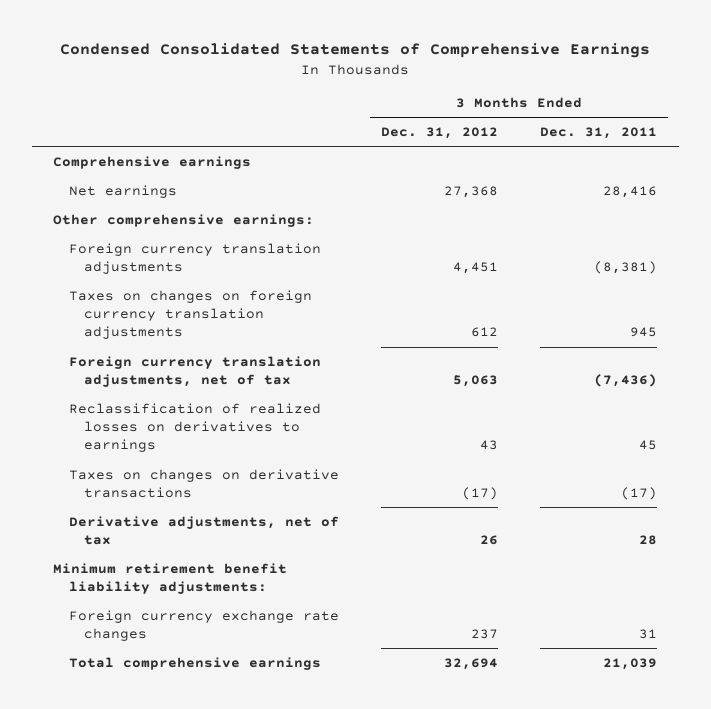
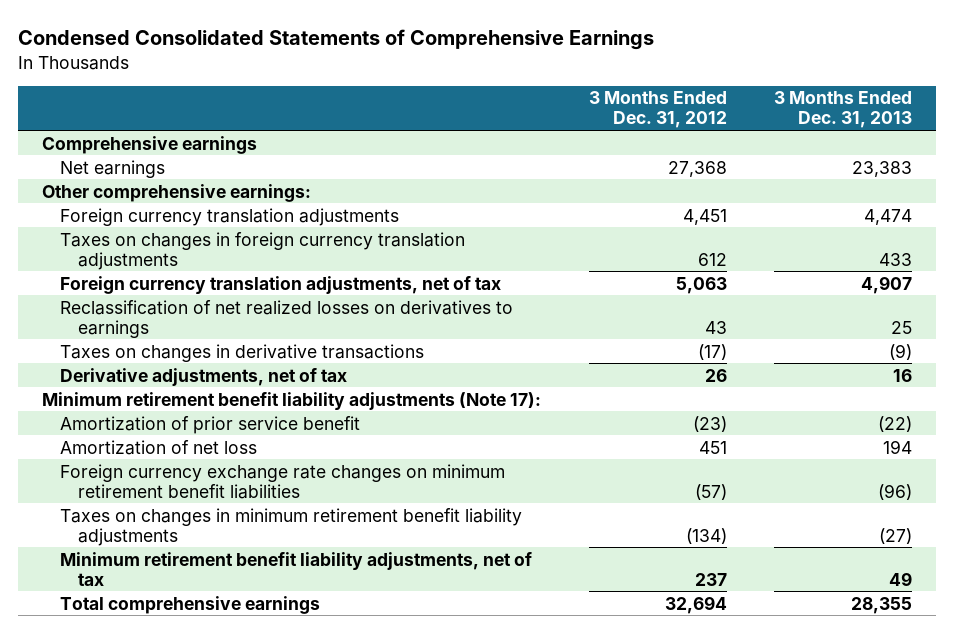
- | 3 Months Ended Dec. 31, 2012 | 3 Months Ended Dec. 31, 2011
+ | 3 Months Ended Dec. 31, 2012 | 3 Months Ended Dec. 31, 2013
- Taxes on changes on foreign currency translation adjustments | 612 | 945
+ Taxes on changes in foreign currency translation adjustments | 612 | 433
- Reclassification of realized losses on derivatives to earnings | 43 | 45
- Taxes on changes on derivative transactions | (17) | (17)
+ Reclassification of net realized losses on derivatives to earnings | 43 | 25
+ Taxes on changes in derivative transactions | (17) | (9)
- Minimum retirement benefit liability adjustments:
- Foreign currency exchange rate changes | 237 | 31
+ Minimum retirement benefit liability adjustments (Note 17):
+ Amortization of prior service benefit | (23) | (22)
+ Amortization of net loss | 451 | 194
+ Foreign currency exchange rate changes on minimum retirement benefit liabilities | (57) | (96)
+ Taxes on changes in minimum retirement benefit liability adjustments | (134) | (27)
+ Minimum retirement benefit liability adjustments, net of tax | 237 | 49

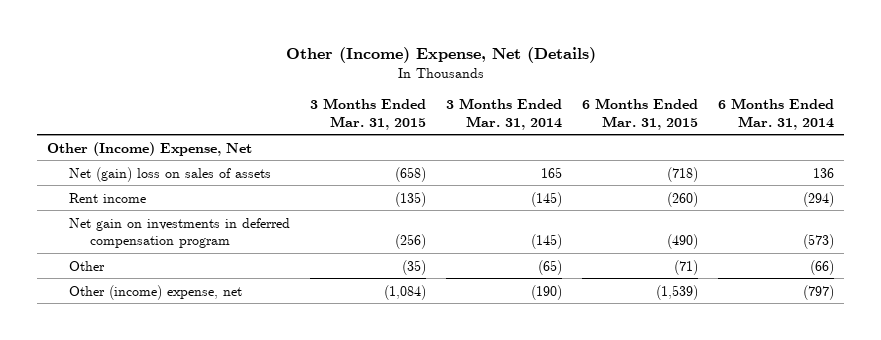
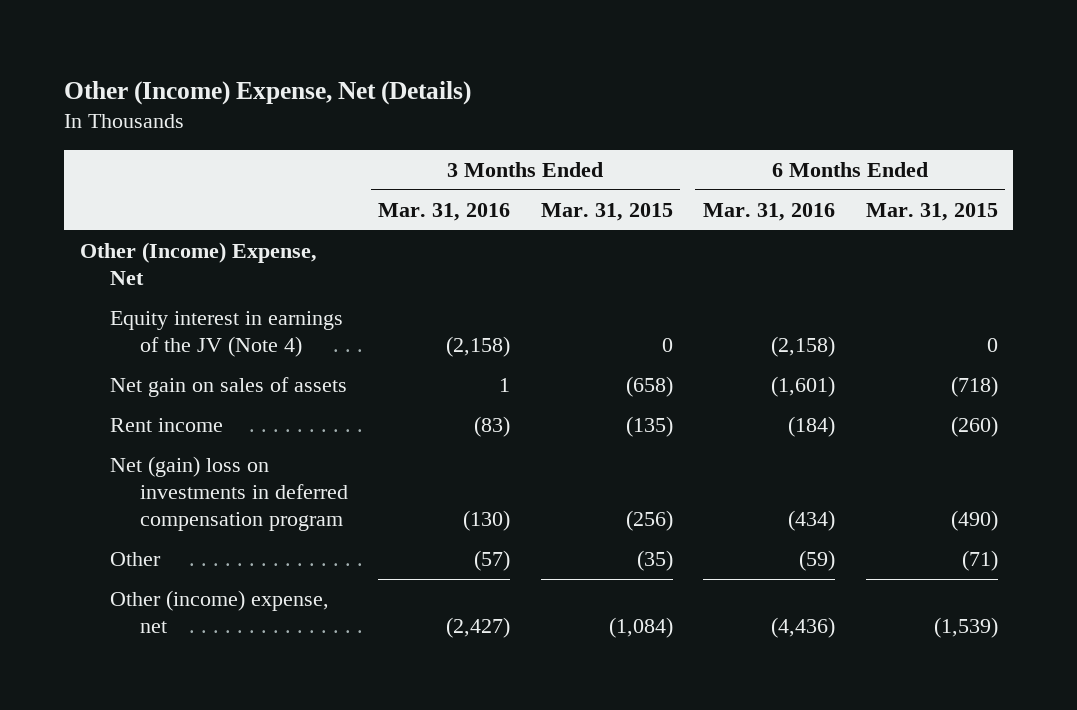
- | 3 Months Ended Mar. 31, 2015 | 3 Months Ended Mar. 31, 2014 | 6 Months Ended Mar. 31, 2015 | 6 Months Ended Mar. 31, 2014
+ | 3 Months Ended Mar. 31, 2016 | 3 Months Ended Mar. 31, 2015 | 6 Months Ended Mar. 31, 2016 | 6 Months Ended Mar. 31, 2015
- Net (gain) loss on sales of assets | (658) | 165 | (718) | 136
+ Equity interest in earnings of the JV (Note 4) | (2,158) | 0 | (2,158) | 0
+ Net gain on sales of assets | 1 | (658) | (1,601) | (718)
- Net gain on investments in deferred compensation program | (256) | (145) | (490) | (573)
+ Net (gain) loss on investments in deferred compensation program | (130) | (256) | (434) | (490)

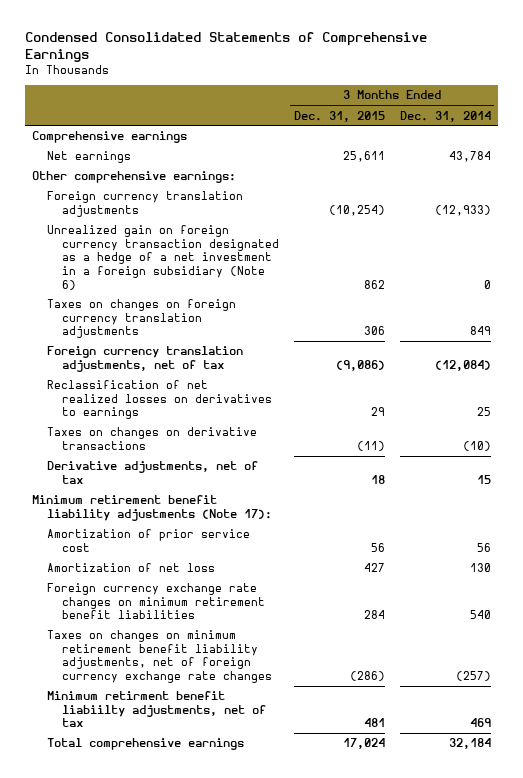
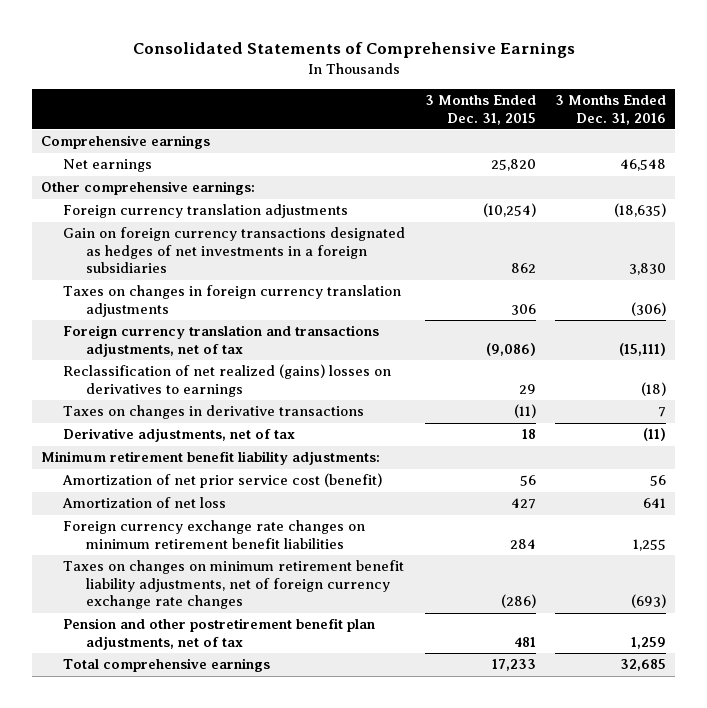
- Condensed Consolidated Statements of Comprehensive Earnings
+ Consolidated Statements of Comprehensive Earnings
- | 3 Months Ended Dec. 31, 2015 | 3 Months Ended Dec. 31, 2014
+ | 3 Months Ended Dec. 31, 2015 | 3 Months Ended Dec. 31, 2016
- Net earnings | 25,611 | 43,784
+ Net earnings | 25,820 | 46,548
- Unrealized gain on foreign currency transaction designated as a hedge of a net investment in a foreign subsidiary (Note 6) | 862 | 0
- Taxes on changes on foreign currency translation adjustments | 306 | 849
- Foreign currency translation adjustments, net of tax | (9,086) | (12,084)
- Reclassification of net realized losses on derivatives to earnings | 29 | 25
- Taxes on changes on derivative transactions | (11) | (10)
+ Gain on foreign currency transactions designated as hedges of net investments in a foreign subsidiaries | 862 | 3,830
+ Taxes on changes in foreign currency translation adjustments | 306 | (306)
+ Foreign currency translation and transactions adjustments, net of tax | (9,086) | (15,111)
+ Reclassification of net realized (gains) losses on derivatives to earnings | 29 | (18)
+ Taxes on changes in derivative transactions | (11) | 7
- Minimum retirement benefit liability adjustments (Note 17):
- Amortization of prior service cost | 56 | 56
+ Minimum retirement benefit liability adjustments:
+ Amortization of net prior service cost (benefit) | 56 | 56
- Minimum retirment benefit liabiilty adjustments, net of tax | 481 | 469
- Total comprehensive earnings | 17,024 | 32,184
+ Pension and other postretirement benefit plan adjustments, net of tax | 481 | 1,259
+ Total comprehensive earnings | 17,233 | 32,685

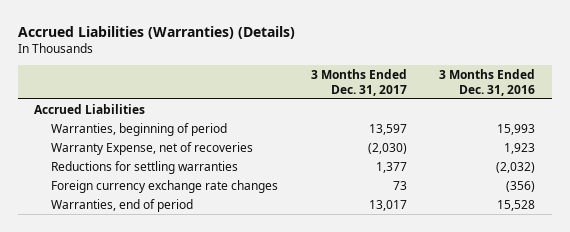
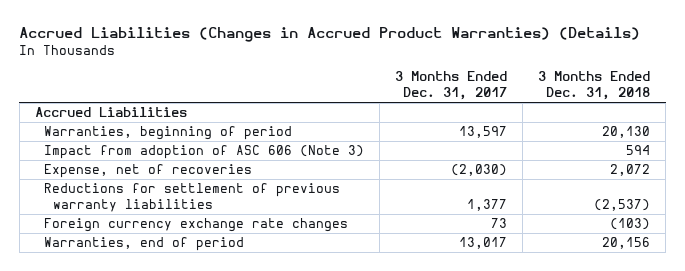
- Accrued Liabilities (Warranties) (Details)
+ Accrued Liabilities (Changes in Accrued Product Warranties) (Details)
- | 3 Months Ended Dec. 31, 2017 | 3 Months Ended Dec. 31, 2016
+ | 3 Months Ended Dec. 31, 2017 | 3 Months Ended Dec. 31, 2018
- Warranty Expense, net of recoveries | (2,030) | 1,923
- Reductions for settling warranties | 1,377 | (2,032)
+ Impact from adoption of ASC 606 (Note 3) | | 594
+ Expense, net of recoveries | (2,030) | 2,072
+ Reductions for settlement of previous warranty liabilities | 1,377 | (2,537)

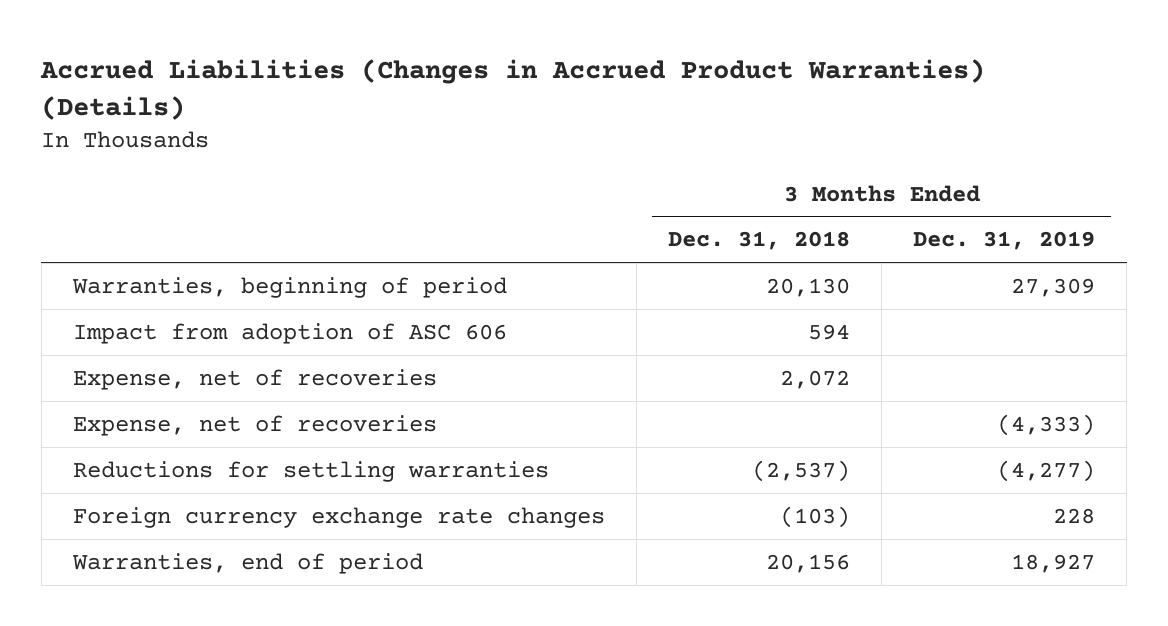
- | 3 Months Ended Dec. 31, 2017 | 3 Months Ended Dec. 31, 2018
+ | 3 Months Ended Dec. 31, 2018 | 3 Months Ended Dec. 31, 2019
- Accrued Liabilities
- Impact from adoption of ASC 606 (Note 3) | | 594
+ Impact from adoption of ASC 606 | 594 |
- Reductions for settlement of previous warranty liabilities | 1,377 | (2,537)
+ Expense, net of recoveries | | (4,333)
+ Reductions for settling warranties | (2,537) | (4,277)

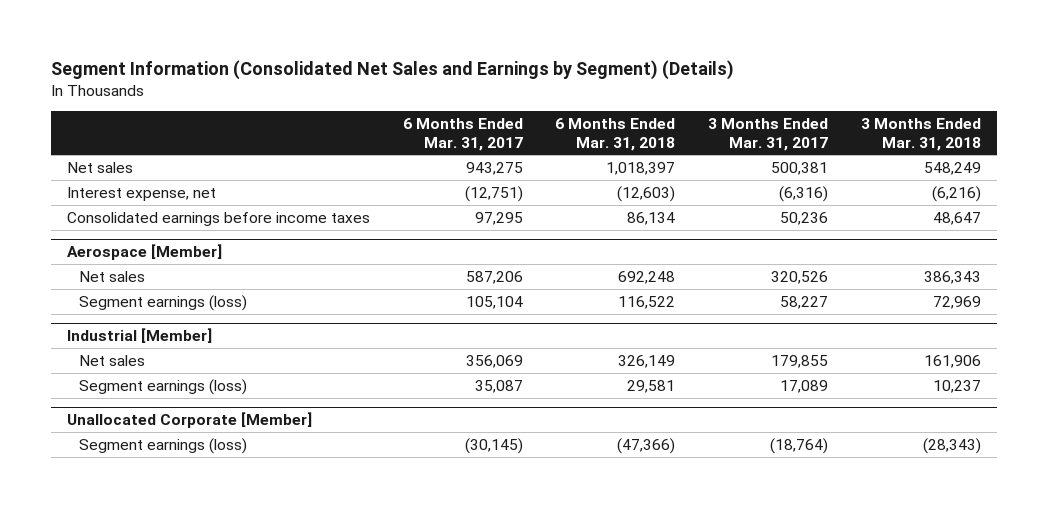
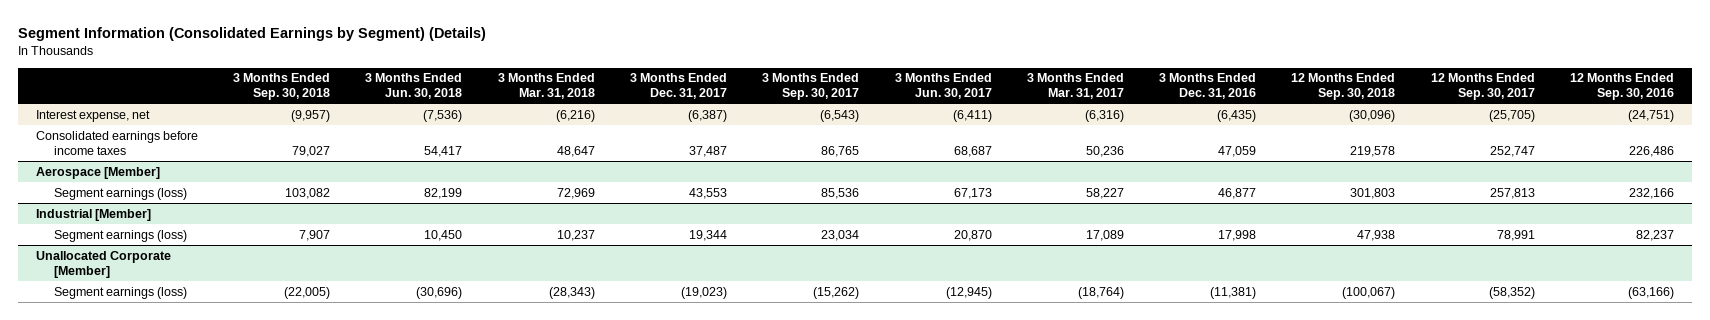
- Segment Information (Consolidated Net Sales and Earnings by Segment) (Details)
+ Segment Information (Consolidated Earnings by Segment) (Details)
- | 6 Months Ended Mar. 31, 2017 | 6 Months Ended Mar. 31, 2018 | 3 Months Ended Mar. 31, 2017 | 3 Months Ended Mar. 31, 2018
+ | 3 Months Ended Sep. 30, 2018 | 3 Months Ended Jun. 30, 2018 | 3 Months Ended Mar. 31, 2018 | 3 Months Ended Dec. 31, 2017 | 3 Months Ended Sep. 30, 2017 | 3 Months Ended Jun. 30, 2017 | 3 Months Ended Mar. 31, 2017 | 3 Months Ended Dec. 31, 2016 | 12 Months Ended Sep. 30, 2018 | 12 Months Ended Sep. 30, 2017 | 12 Months Ended Sep. 30, 2016
- Net sales | 943,275 | 1,018,397 | 500,381 | 548,249
@ Aerospace [Member]
- Net sales | 587,206 | 692,248 | 320,526 | 386,343
@ Industrial [Member]
- Net sales | 356,069 | 326,149 | 179,855 | 161,906

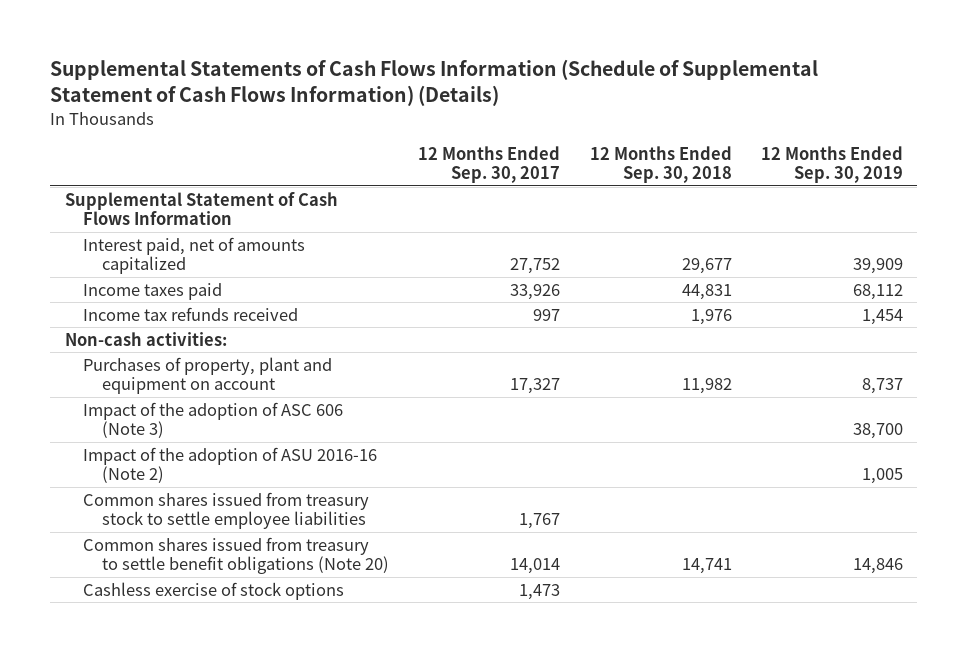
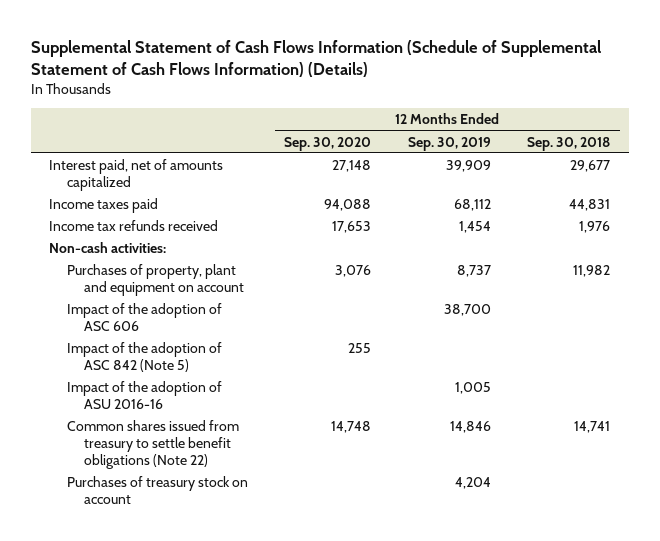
- Supplemental Statements of Cash Flows Information (Schedule of Supplemental Statement of Cash Flows Information) (Details)
+ Supplemental Statement of Cash Flows Information (Schedule of Supplemental Statement of Cash Flows Information) (Details)
- | 12 Months Ended Sep. 30, 2017 | 12 Months Ended Sep. 30, 2018 | 12 Months Ended Sep. 30, 2019
+ | 12 Months Ended Sep. 30, 2020 | 12 Months Ended Sep. 30, 2019 | 12 Months Ended Sep. 30, 2018
- Supplemental Statement of Cash Flows Information
- Impact of the adoption of ASC 606 (Note 3) | | | 38,700
- Impact of the adoption of ASU 2016-16 (Note 2) | | | 1,005
- Common shares issued from treasury stock to settle employee liabilities | 1,767 | |
- Common shares issued from treasury to settle benefit obligations (Note 20) | 14,014 | 14,741 | 14,846
- Cashless exercise of stock options | 1,473 | |
+ Impact of the adoption of ASC 606 | | 38,700 |
+ Impact of the adoption of ASC 842 (Note 5) | 255 | |
+ Impact of the adoption of ASU 2016-16 | | 1,005 |
+ Common shares issued from treasury to settle benefit obligations (Note 22) | 14,748 | 14,846 | 14,741
+ Purchases of treasury stock on account | | 4,204 |

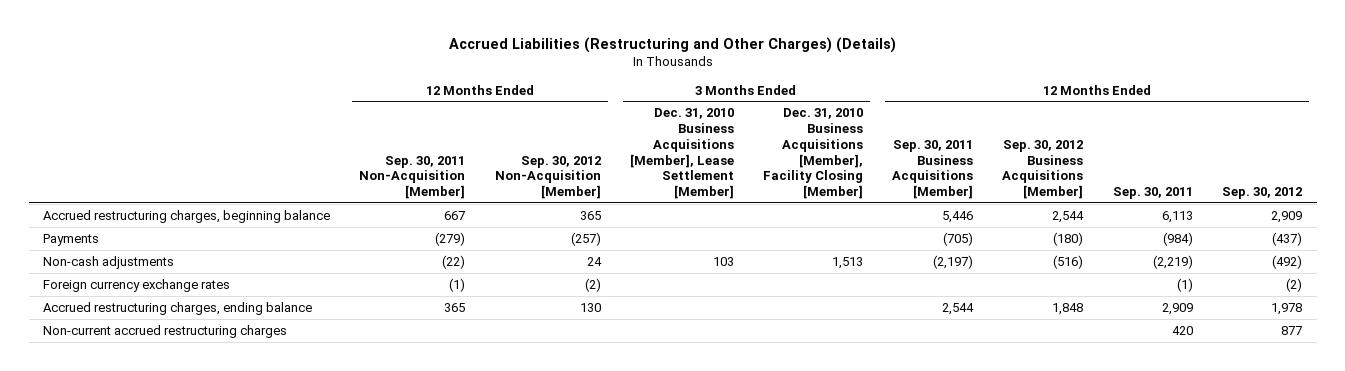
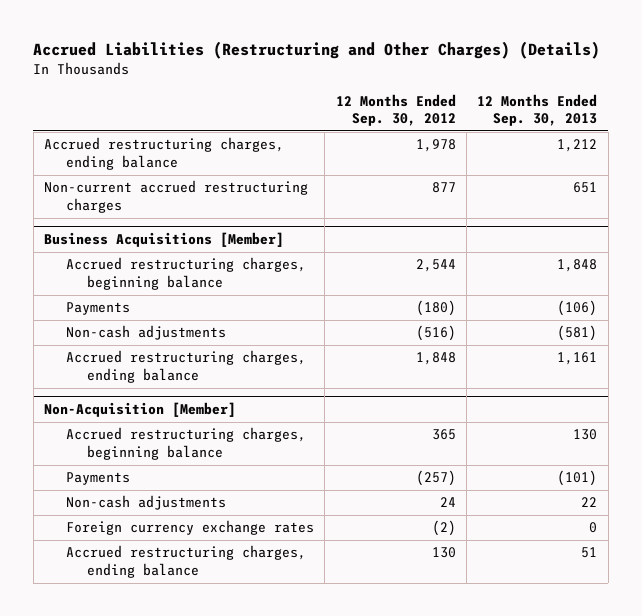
- | 12 Months Ended Sep. 30, 2011 Non-Acquisition [Member] | 12 Months Ended Sep. 30, 2012 Non-Acquisition [Member] | 3 Months Ended Dec. 31, 2010 Business Acquisitions [Member], Lease Settlement [Member] | 3 Months Ended Dec. 31, 2010 Business Acquisitions [Member], Facility Closing [Member] | 12 Months Ended Sep. 30, 2011 Business Acquisitions [Member] | 12 Months Ended Sep. 30, 2012 Business Acquisitions [Member] | 12 Months Ended Sep. 30, 2011 | 12 Months Ended Sep. 30, 2012
+ | 12 Months Ended Sep. 30, 2012 | 12 Months Ended Sep. 30, 2013
- Accrued restructuring charges, beginning balance | 667 | 365 | | | 5,446 | 2,544 | 6,113 | 2,909
- Payments | (279) | (257) | | | (705) | (180) | (984) | (437)
- Non-cash adjustments | (22) | 24 | 103 | 1,513 | (2,197) | (516) | (2,219) | (492)
- Foreign currency exchange rates | (1) | (2) | | | | | (1) | (2)
+ Business Acquisitions [Member]
+ Accrued restructuring charges, beginning balance | 2,544 | 1,848
+ Payments | (180) | (106)
+ Non-cash adjustments | (516) | (581)
+ Accrued restructuring charges, ending balance | 1,848 | 1,161
+ Non-Acquisition [Member]
+ Accrued restructuring charges, beginning balance | 365 | 130
+ Payments | (257) | (101)
+ Non-cash adjustments | 24 | 22
+ Foreign currency exchange rates | (2) | 0
+ Accrued restructuring charges, ending balance | 130 | 51

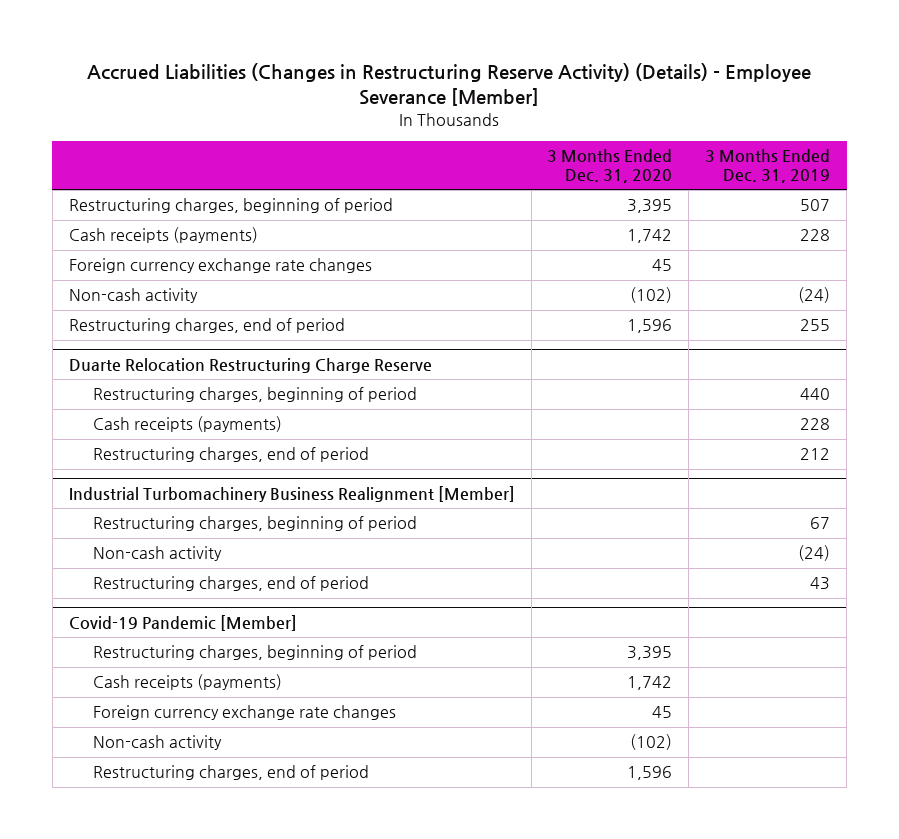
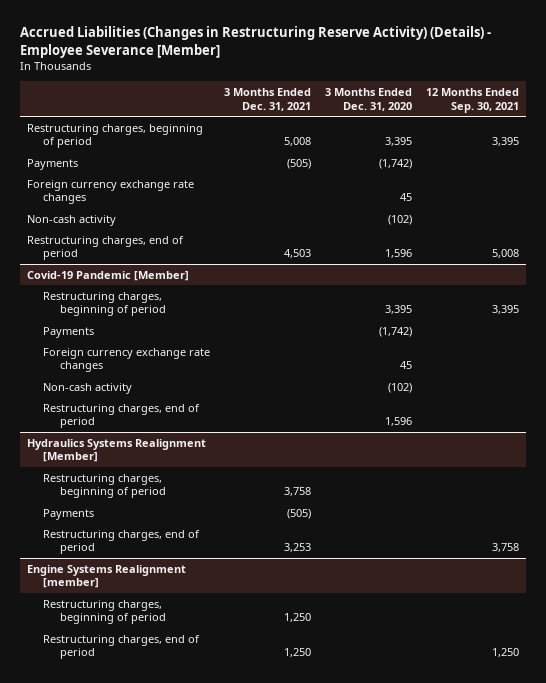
- | 3 Months Ended Dec. 31, 2020 | 3 Months Ended Dec. 31, 2019
+ | 3 Months Ended Dec. 31, 2021 | 3 Months Ended Dec. 31, 2020 | 12 Months Ended Sep. 30, 2021
- Cash receipts (payments) | 1,742 | 228
+ Payments | (505) | (1,742) |
- Duarte Relocation Restructuring Charge Reserve
- Restructuring charges, beginning of period | | 440
- Cash receipts (payments) | | 228
- Restructuring charges, end of period | | 212
- Industrial Turbomachinery Business Realignment [Member]
- Restructuring charges, beginning of period | | 67
- Non-cash activity | | (24)
- Restructuring charges, end of period | | 43
@ Covid-19 Pandemic [Member]
- Cash receipts (payments) | 1,742 |
+ Payments | | (1,742) |
+ Hydraulics Systems Realignment [Member]
+ Restructuring charges, beginning of period | 3,758 | |
+ Payments | (505) | |
+ Restructuring charges, end of period | 3,253 | | 3,758
+ Engine Systems Realignment [member]
+ Restructuring charges, beginning of period | 1,250 | |
+ Restructuring charges, end of period | 1,250 | | 1,250

